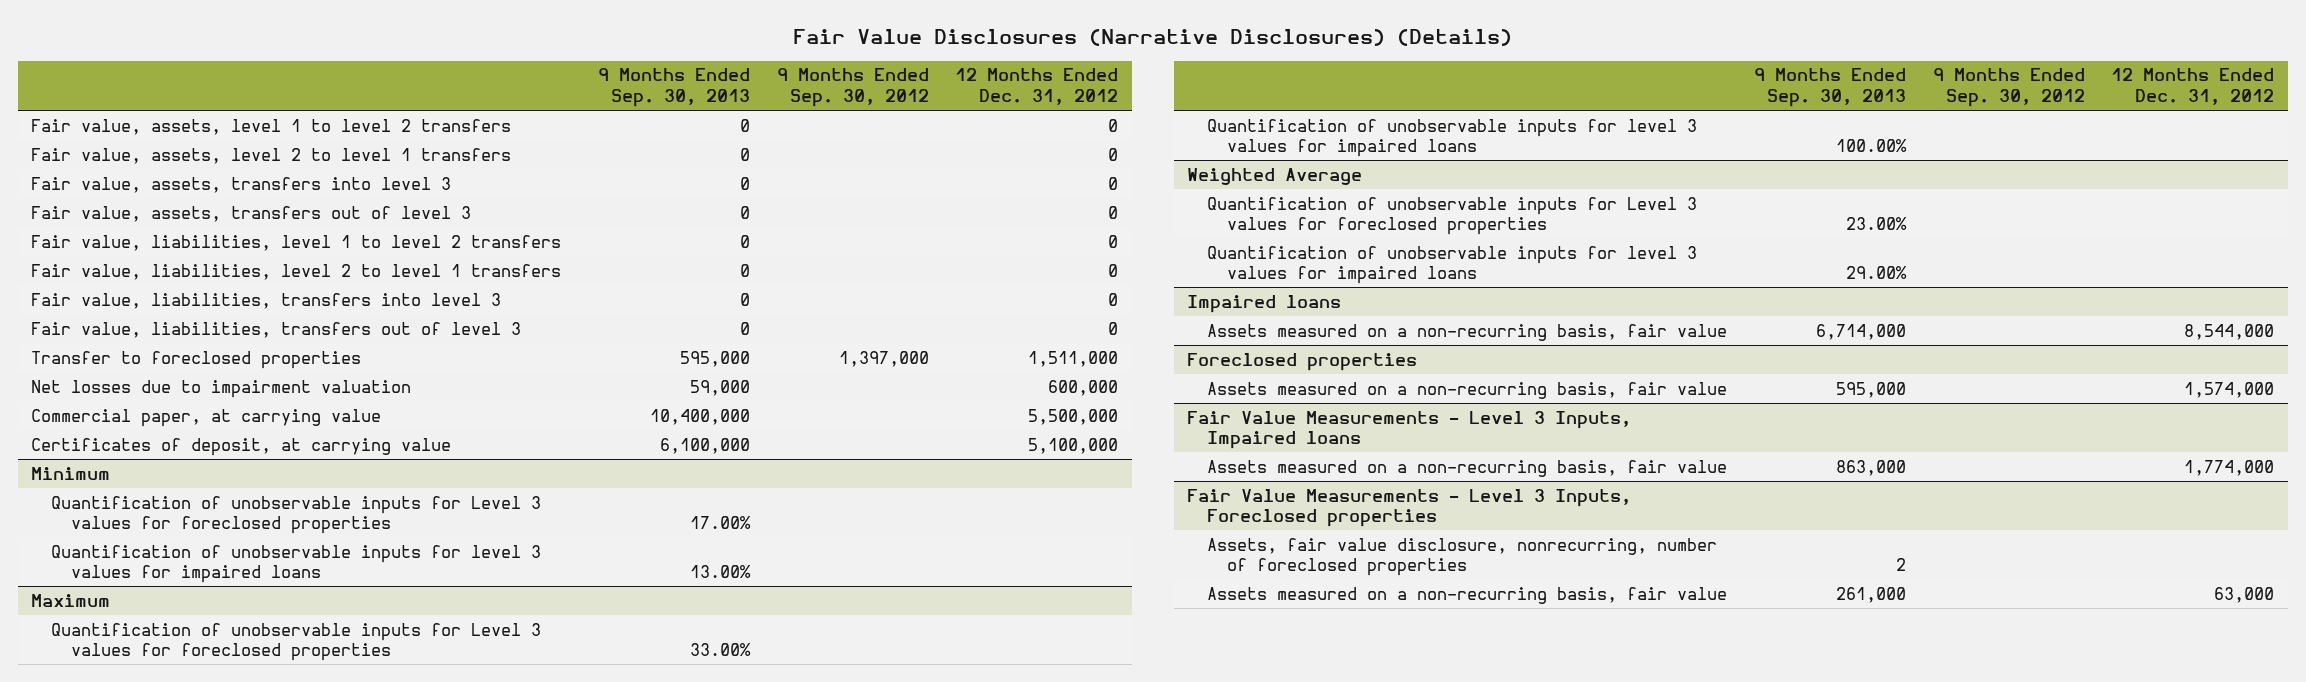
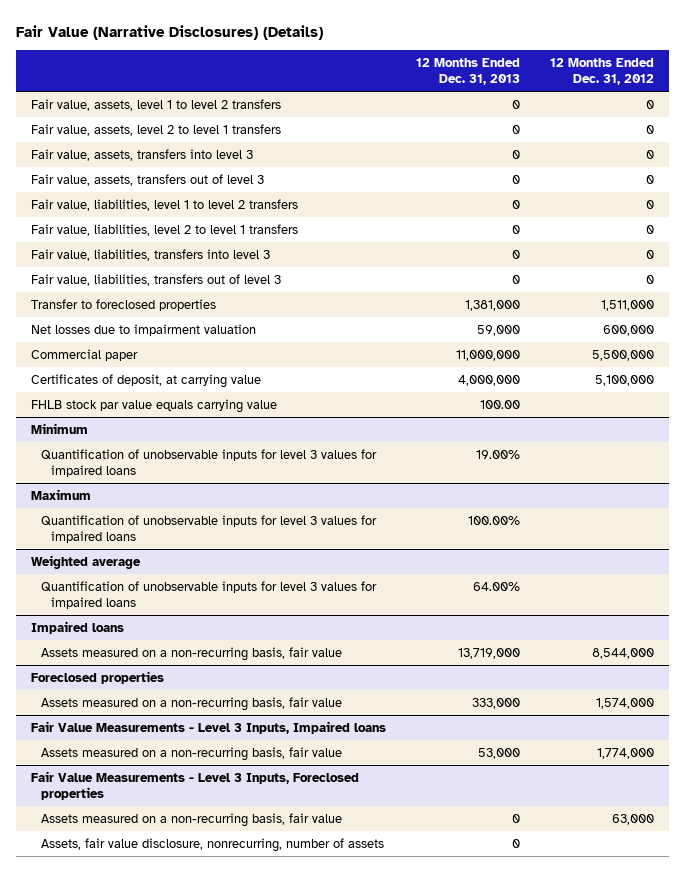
- Fair Value Disclosures (Narrative Disclosures) (Details)
+ Fair Value (Narrative Disclosures) (Details)
- | 9 Months Ended Sep. 30, 2013 | 9 Months Ended Sep. 30, 2012 | 12 Months Ended Dec. 31, 2012
+ | 12 Months Ended Dec. 31, 2013 | 12 Months Ended Dec. 31, 2012
- Commercial paper, at carrying value | 10,400,000 | | 5,500,000
+ Commercial paper | 11,000,000 | 5,500,000
+ FHLB stock par value equals carrying value | 100.00 |
@ Minimum
- Quantification of unobservable inputs for Level 3 values for foreclosed properties | 17.00% | |
@ Maximum
- Quantification of unobservable inputs for Level 3 values for foreclosed properties | 33.00% | |
- Weighted Average
- Quantification of unobservable inputs for Level 3 values for foreclosed properties | 23.00% | |
+ Weighted average
@ Fair Value Measurements - Level 3 Inputs, Foreclosed properties
- Assets, fair value disclosure, nonrecurring, number of foreclosed properties | 2 | |
+ Assets, fair value disclosure, nonrecurring, number of assets | 0 |

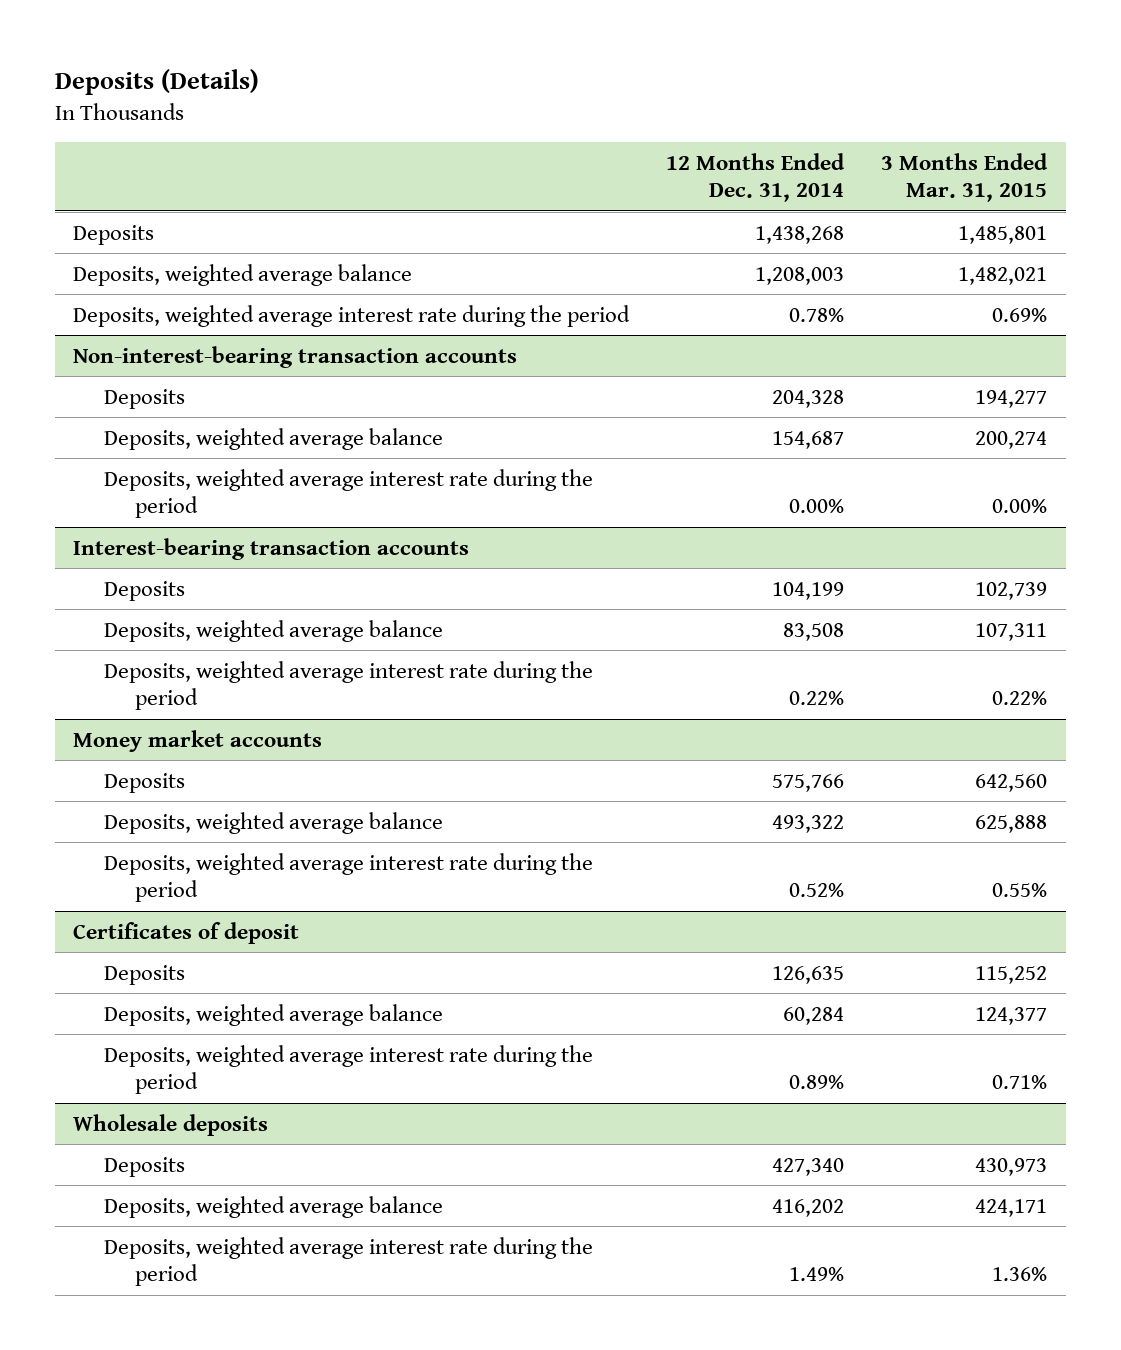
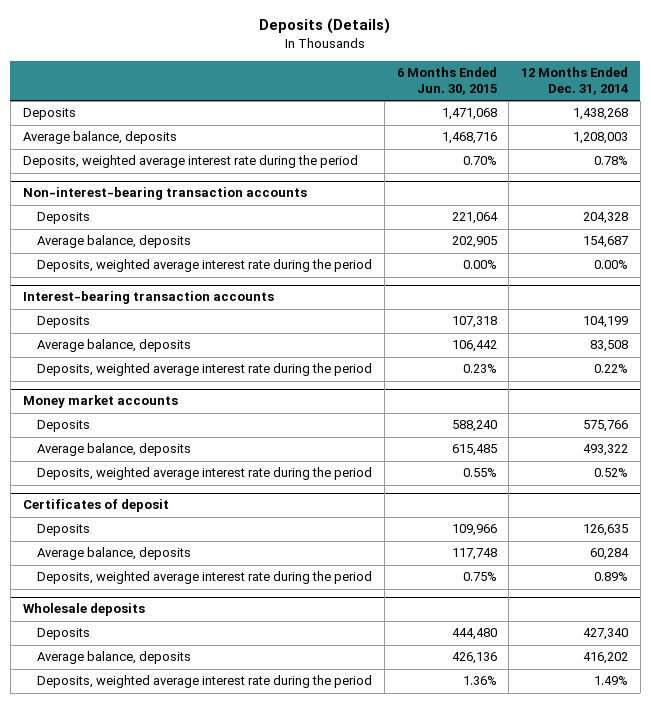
- | 12 Months Ended Dec. 31, 2014 | 3 Months Ended Mar. 31, 2015
+ | 6 Months Ended Jun. 30, 2015 | 12 Months Ended Dec. 31, 2014
- Deposits, weighted average balance | 1,208,003 | 1,482,021
+ Average balance, deposits | 1,468,716 | 1,208,003
@ Non-interest-bearing transaction accounts
- Deposits, weighted average balance | 154,687 | 200,274
+ Average balance, deposits | 202,905 | 154,687
@ Interest-bearing transaction accounts
- Deposits, weighted average balance | 83,508 | 107,311
+ Average balance, deposits | 106,442 | 83,508
@ Money market accounts
- Deposits, weighted average balance | 493,322 | 625,888
+ Average balance, deposits | 615,485 | 493,322
@ Certificates of deposit
- Deposits, weighted average balance | 60,284 | 124,377
+ Average balance, deposits | 117,748 | 60,284
@ Wholesale deposits
- Deposits, weighted average balance | 416,202 | 424,171
+ Average balance, deposits | 426,136 | 416,202

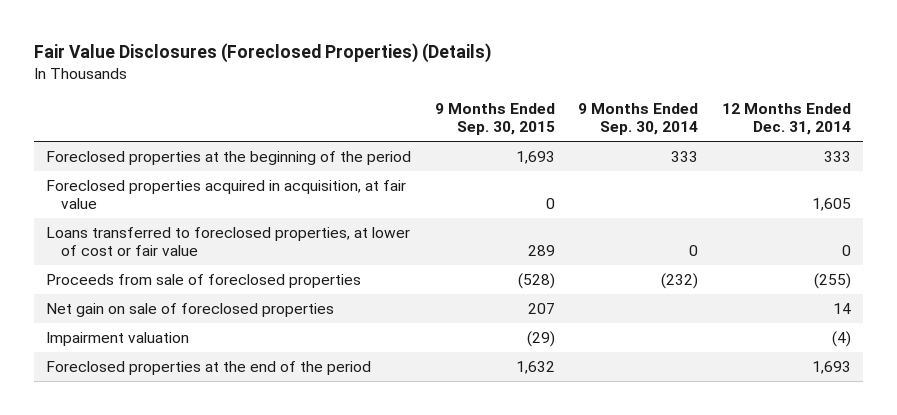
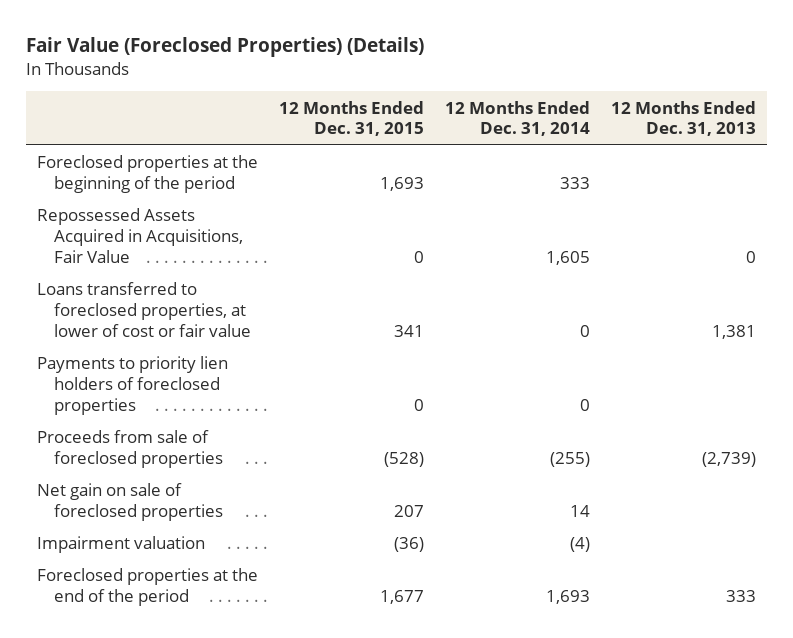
- Fair Value Disclosures (Foreclosed Properties) (Details)
+ Fair Value (Foreclosed Properties) (Details)
- | 9 Months Ended Sep. 30, 2015 | 9 Months Ended Sep. 30, 2014 | 12 Months Ended Dec. 31, 2014
+ | 12 Months Ended Dec. 31, 2015 | 12 Months Ended Dec. 31, 2014 | 12 Months Ended Dec. 31, 2013
- Foreclosed properties acquired in acquisition, at fair value | 0 | | 1,605
+ Repossessed Assets Acquired in Acquisitions, Fair Value | 0 | 1,605 | 0
+ Payments to priority lien holders of foreclosed properties | 0 | 0 |

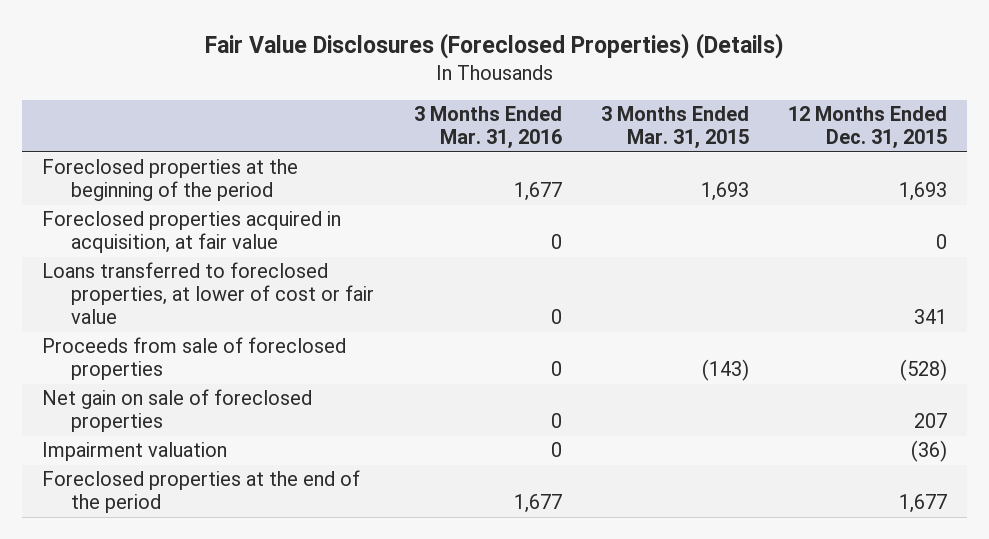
- Fair Value (Foreclosed Properties) (Details)
+ Fair Value Disclosures (Foreclosed Properties) (Details)
- | 12 Months Ended Dec. 31, 2015 | 12 Months Ended Dec. 31, 2014 | 12 Months Ended Dec. 31, 2013
+ | 3 Months Ended Mar. 31, 2016 | 3 Months Ended Mar. 31, 2015 | 12 Months Ended Dec. 31, 2015
- Repossessed Assets Acquired in Acquisitions, Fair Value | 0 | 1,605 | 0
+ Foreclosed properties acquired in acquisition, at fair value | 0 | | 0
- Payments to priority lien holders of foreclosed properties | 0 | 0 |

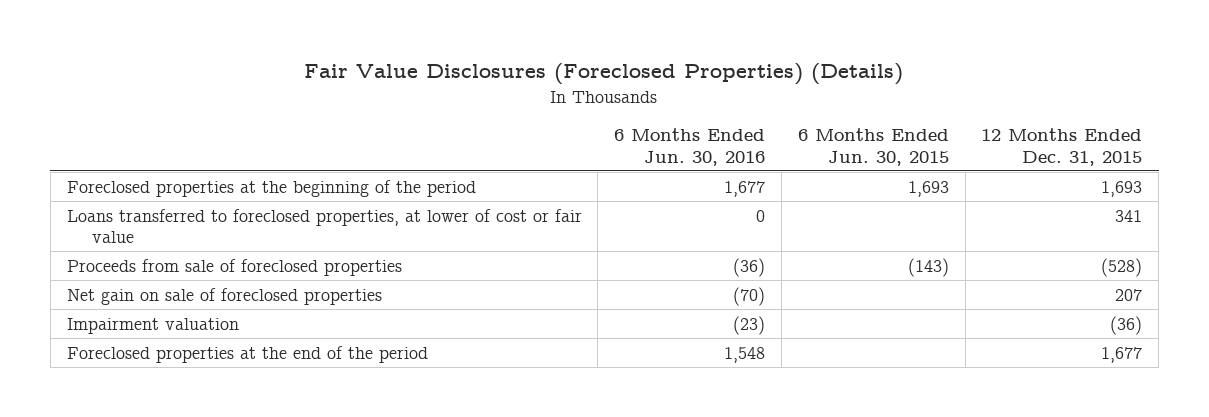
- | 3 Months Ended Mar. 31, 2016 | 3 Months Ended Mar. 31, 2015 | 12 Months Ended Dec. 31, 2015
+ | 6 Months Ended Jun. 30, 2016 | 6 Months Ended Jun. 30, 2015 | 12 Months Ended Dec. 31, 2015
- Foreclosed properties acquired in acquisition, at fair value | 0 | | 0

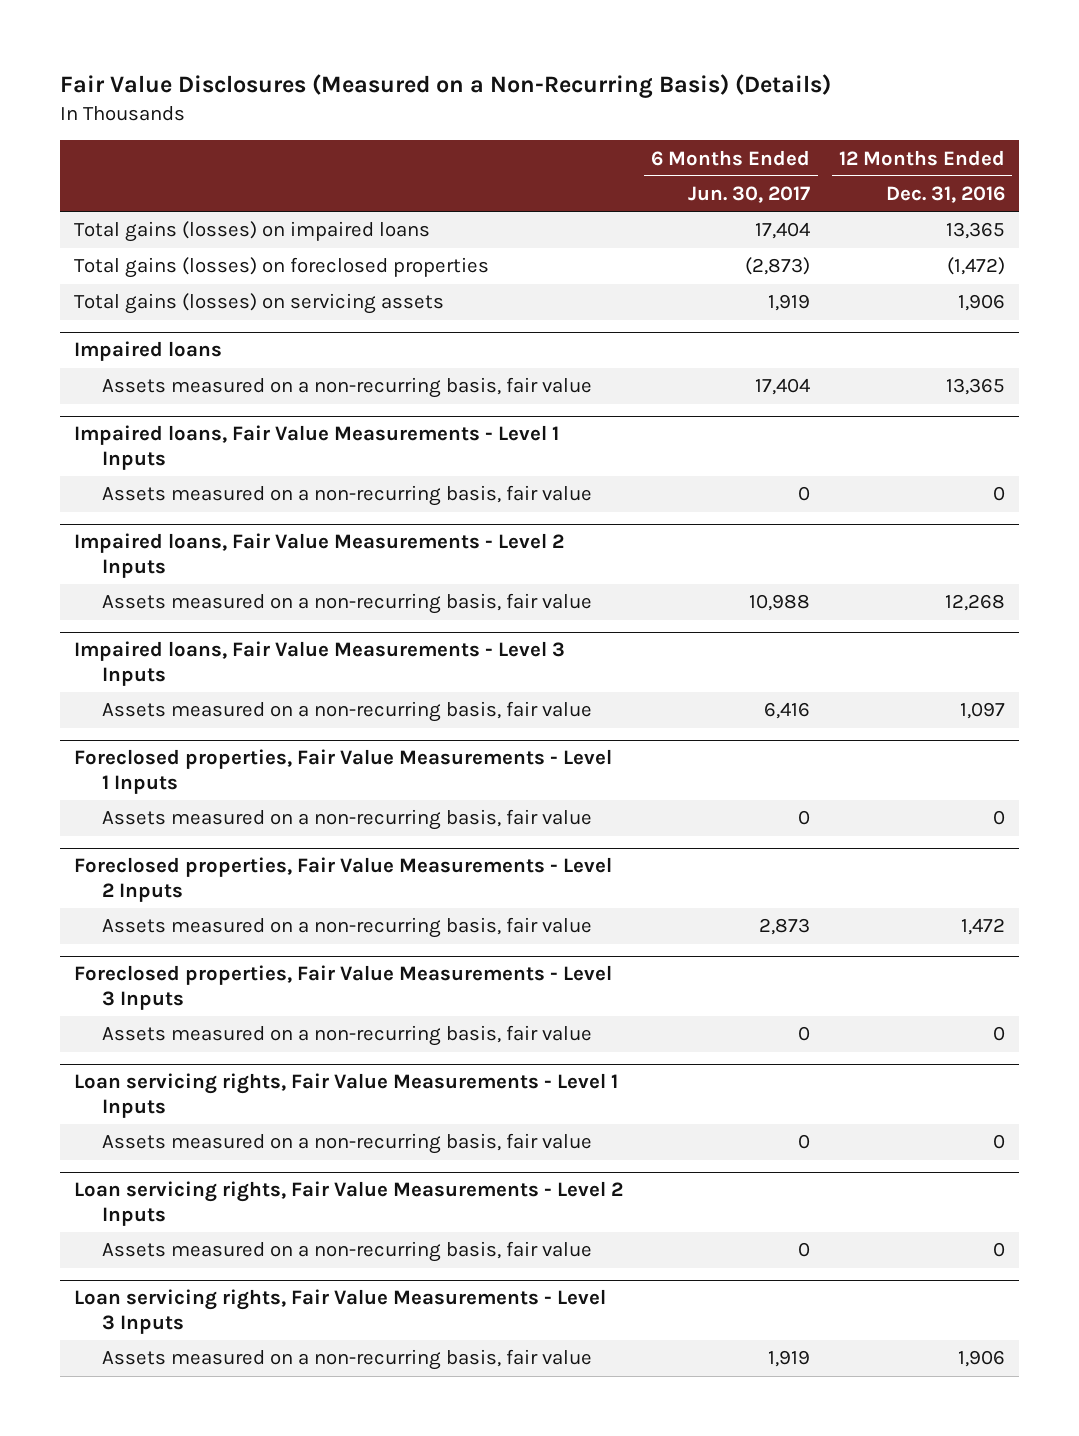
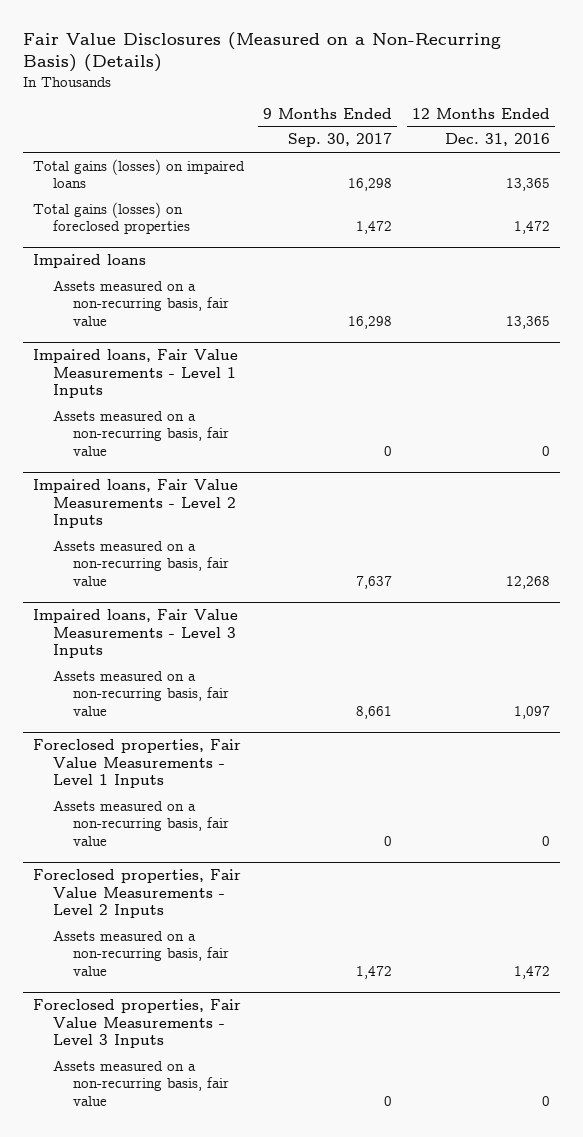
- | 6 Months Ended Jun. 30, 2017 | 12 Months Ended Dec. 31, 2016
+ | 9 Months Ended Sep. 30, 2017 | 12 Months Ended Dec. 31, 2016
- Total gains (losses) on foreclosed properties | (2,873) | (1,472)
- Total gains (losses) on servicing assets | 1,919 | 1,906
+ Total gains (losses) on foreclosed properties | 1,472 | 1,472
- Loan servicing rights, Fair Value Measurements - Level 1 Inputs
- Assets measured on a non-recurring basis, fair value | 0 | 0
- Loan servicing rights, Fair Value Measurements - Level 2 Inputs
- Assets measured on a non-recurring basis, fair value | 0 | 0
- Loan servicing rights, Fair Value Measurements - Level 3 Inputs
- Assets measured on a non-recurring basis, fair value | 1,919 | 1,906

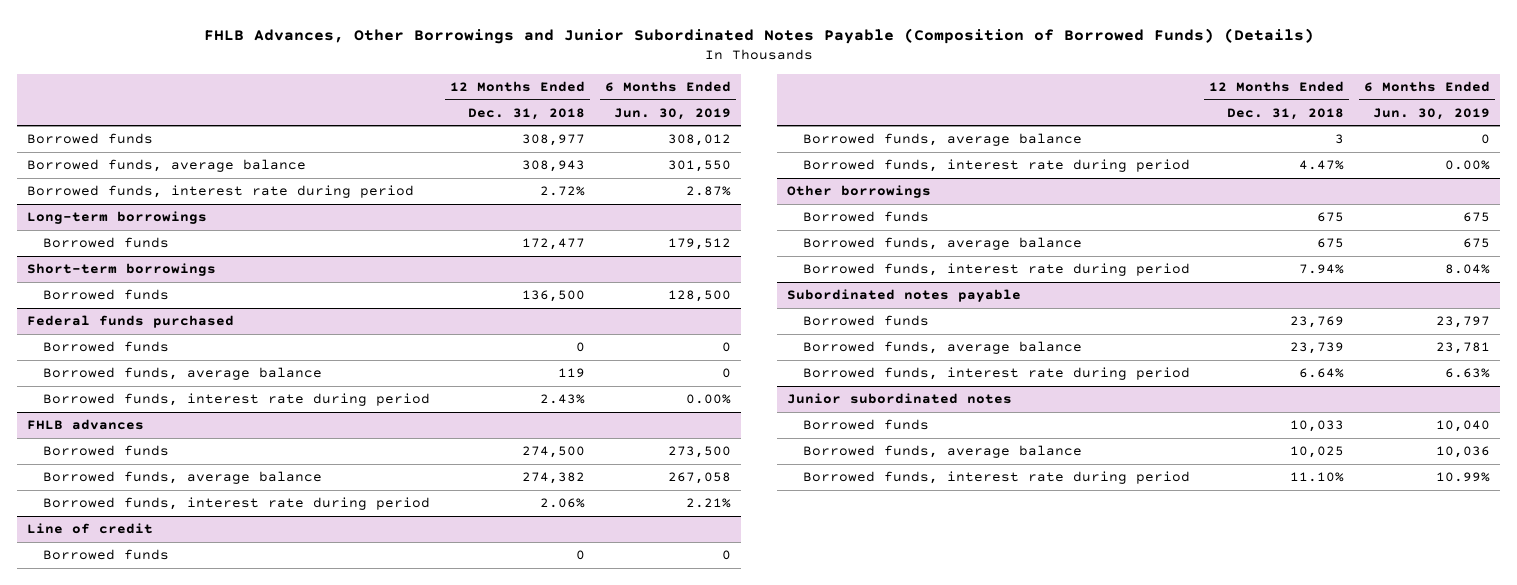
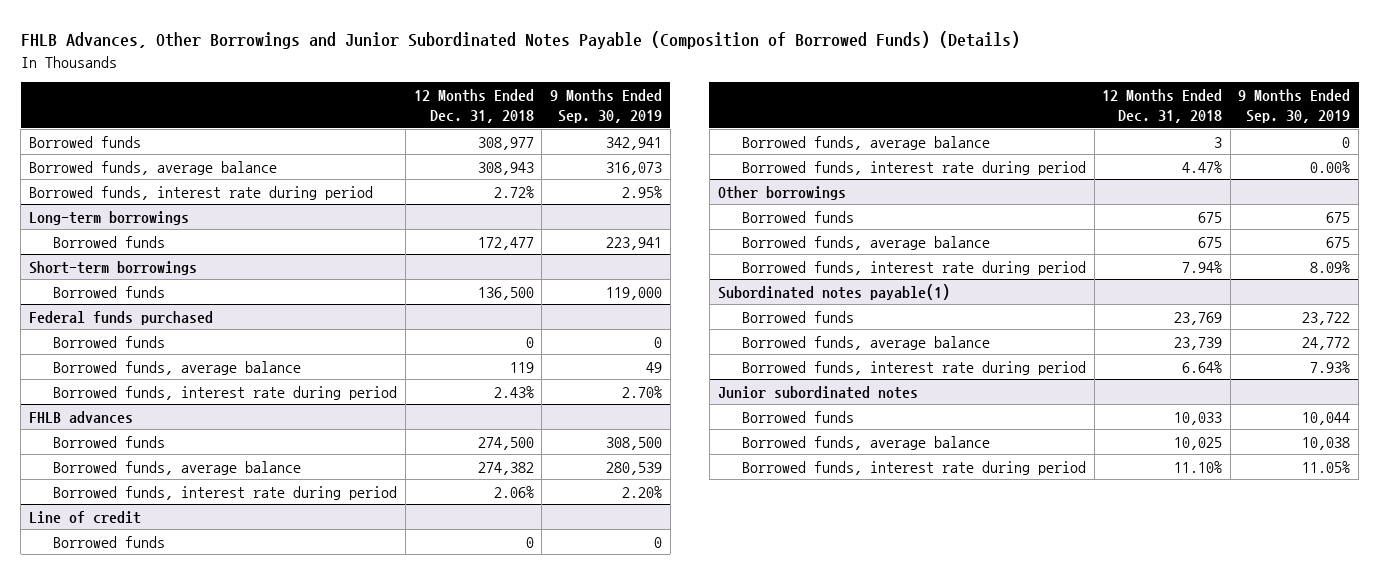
- | 12 Months Ended Dec. 31, 2018 | 6 Months Ended Jun. 30, 2019
+ | 12 Months Ended Dec. 31, 2018 | 9 Months Ended Sep. 30, 2019
- Subordinated notes payable
+ Subordinated notes payable(1)

